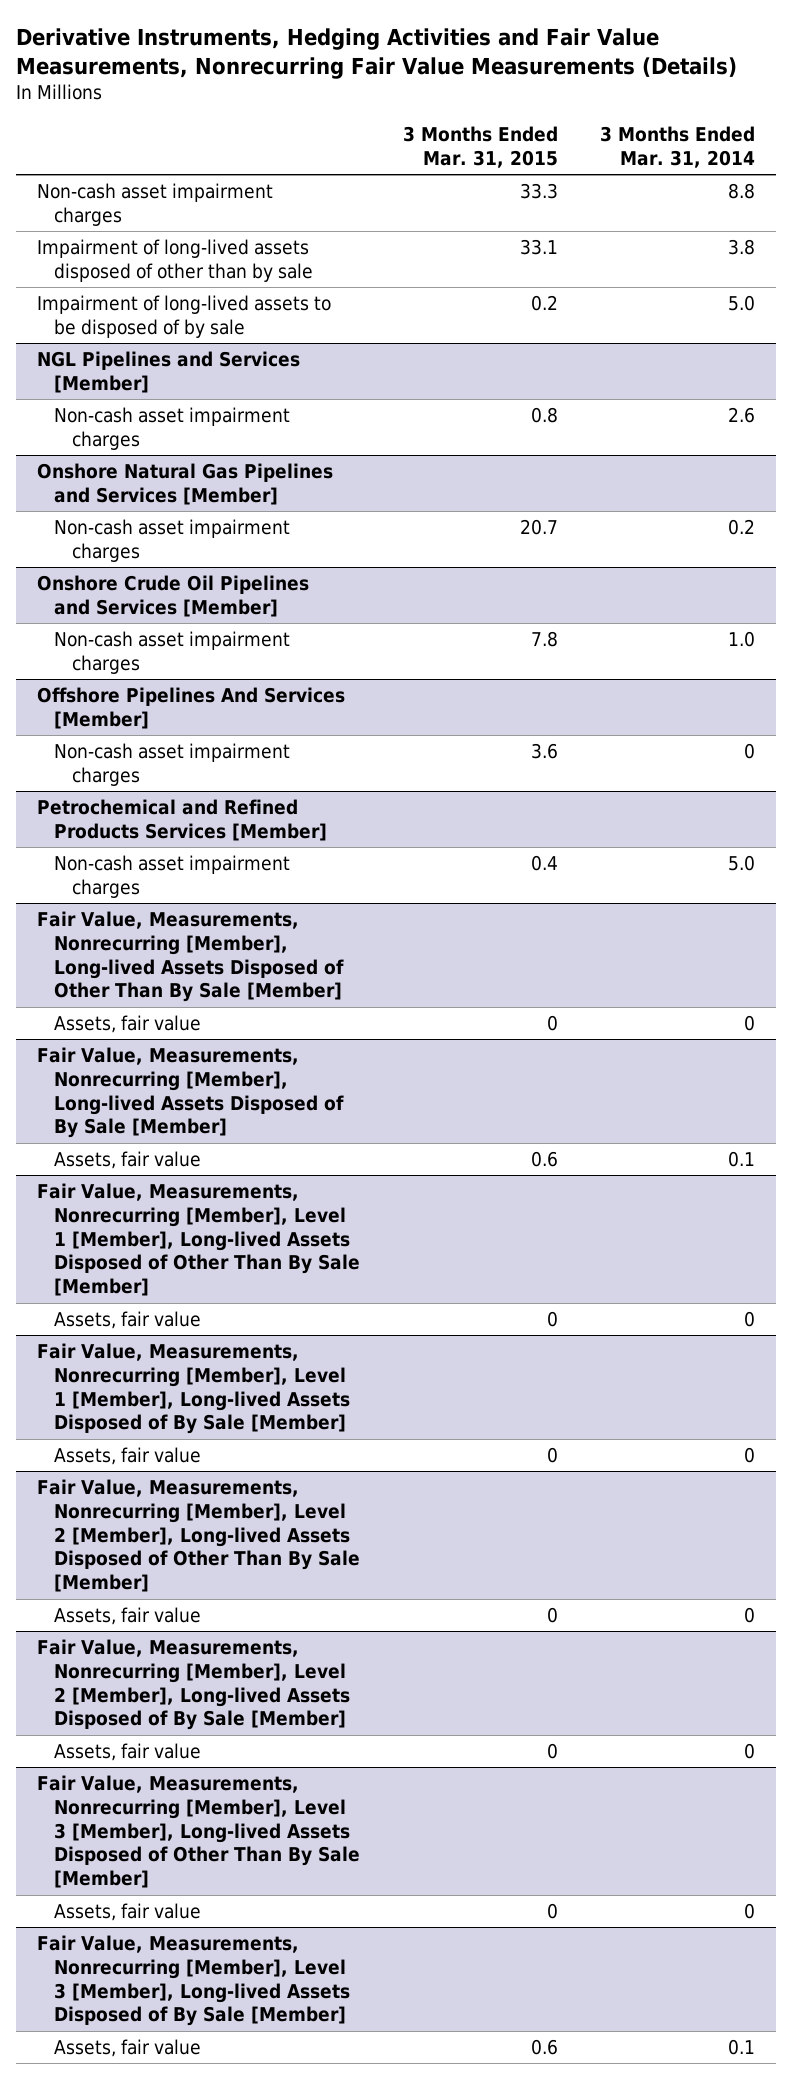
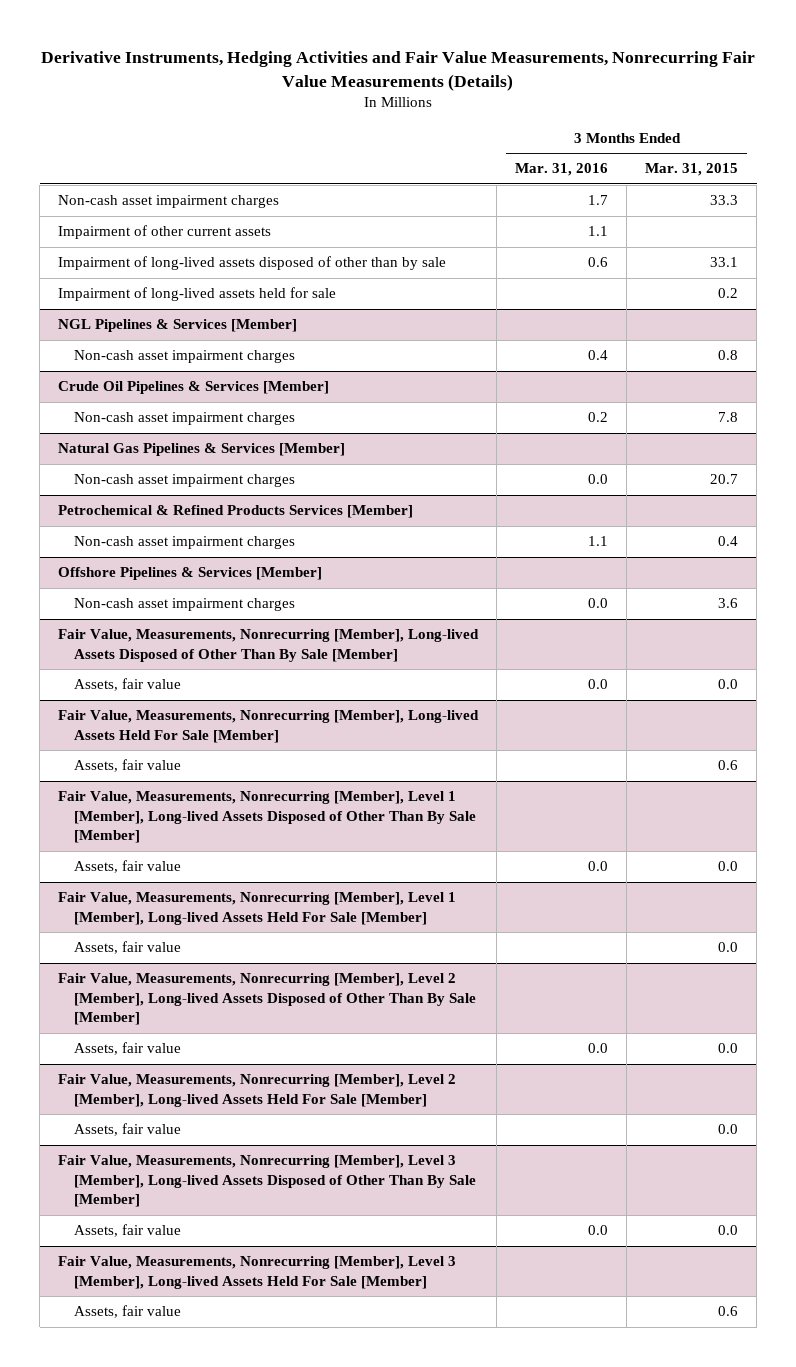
- | 3 Months Ended Mar. 31, 2015 | 3 Months Ended Mar. 31, 2014
+ | 3 Months Ended Mar. 31, 2016 | 3 Months Ended Mar. 31, 2015
+ Impairment of other current assets | 1.1 |
- Impairment of long-lived assets to be disposed of by sale | 0.2 | 5.0
- NGL Pipelines and Services [Member]
+ Impairment of long-lived assets held for sale | | 0.2
+ NGL Pipelines & Services [Member]
- Onshore Natural Gas Pipelines and Services [Member]
- Non-cash asset impairment charges | 20.7 | 0.2
- Onshore Crude Oil Pipelines and Services [Member]
+ Crude Oil Pipelines & Services [Member]
- Offshore Pipelines And Services [Member]
- Non-cash asset impairment charges | 3.6 | 0
- Petrochemical and Refined Products Services [Member]
+ Natural Gas Pipelines & Services [Member]
+ Non-cash asset impairment charges | 0.0 | 20.7
+ Petrochemical & Refined Products Services [Member]
+ Offshore Pipelines & Services [Member]
+ Non-cash asset impairment charges | 0.0 | 3.6
@ Fair Value, Measurements, Nonrecurring [Member], Long-lived Assets Disposed of Other Than By Sale [Member]
- Assets, fair value | 0 | 0
- Fair Value, Measurements, Nonrecurring [Member], Long-lived Assets Disposed of By Sale [Member]
@ Fair Value, Measurements, Nonrecurring [Member], Long-lived Assets Disposed of Other Than By Sale [Member]
+ Assets, fair value | 0.0 | 0.0
+ Fair Value, Measurements, Nonrecurring [Member], Long-lived Assets Held For Sale [Member]
@ Fair Value, Measurements, Nonrecurring [Member], Level 1 [Member], Long-lived Assets Disposed of Other Than By Sale [Member]
- Assets, fair value | 0 | 0
- Fair Value, Measurements, Nonrecurring [Member], Level 1 [Member], Long-lived Assets Disposed of By Sale [Member]
- Assets, fair value | 0 | 0
@ Fair Value, Measurements, Nonrecurring [Member], Level 1 [Member], Long-lived Assets Disposed of Other Than By Sale [Member]
+ Assets, fair value | 0.0 | 0.0
+ Fair Value, Measurements, Nonrecurring [Member], Level 1 [Member], Long-lived Assets Held For Sale [Member]
+ Assets, fair value | | 0.0
@ Fair Value, Measurements, Nonrecurring [Member], Level 2 [Member], Long-lived Assets Disposed of Other Than By Sale [Member]
- Assets, fair value | 0 | 0
- Fair Value, Measurements, Nonrecurring [Member], Level 2 [Member], Long-lived Assets Disposed of By Sale [Member]
- Assets, fair value | 0 | 0
@ Fair Value, Measurements, Nonrecurring [Member], Level 2 [Member], Long-lived Assets Disposed of Other Than By Sale [Member]
+ Assets, fair value | 0.0 | 0.0
+ Fair Value, Measurements, Nonrecurring [Member], Level 2 [Member], Long-lived Assets Held For Sale [Member]
+ Assets, fair value | | 0.0
@ Fair Value, Measurements, Nonrecurring [Member], Level 3 [Member], Long-lived Assets Disposed of Other Than By Sale [Member]
- Assets, fair value | 0 | 0
- Fair Value, Measurements, Nonrecurring [Member], Level 3 [Member], Long-lived Assets Disposed of By Sale [Member]
@ Fair Value, Measurements, Nonrecurring [Member], Level 3 [Member], Long-lived Assets Disposed of Other Than By Sale [Member]
+ Assets, fair value | 0.0 | 0.0
+ Fair Value, Measurements, Nonrecurring [Member], Level 3 [Member], Long-lived Assets Held For Sale [Member]

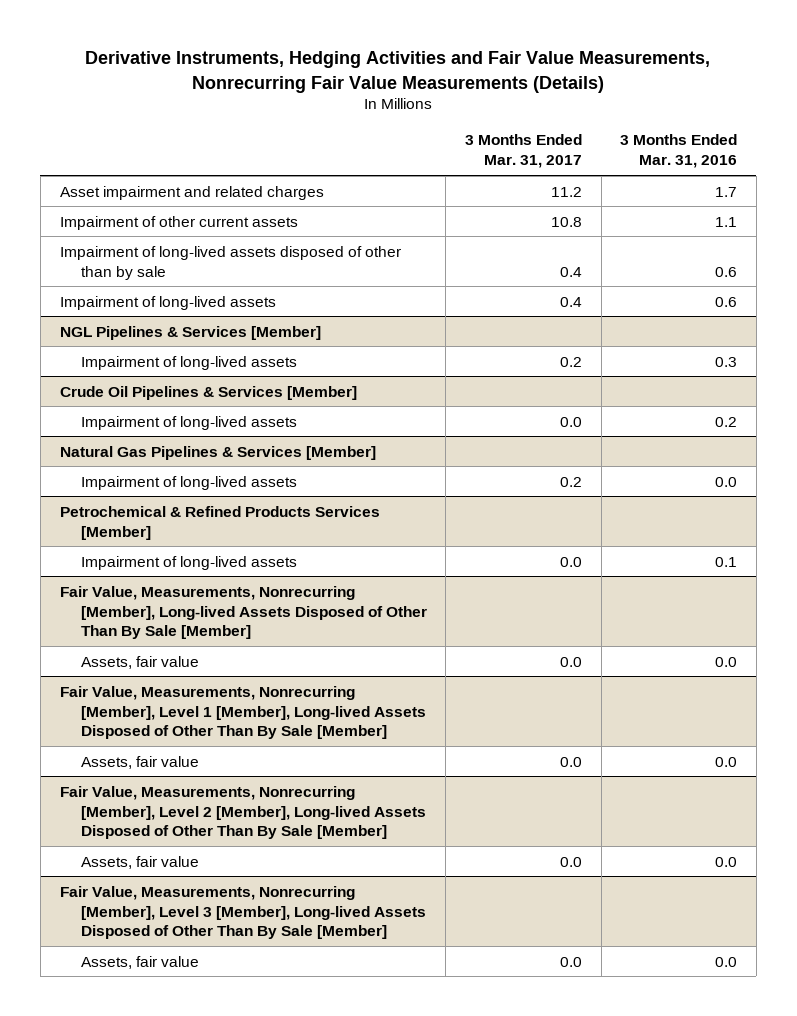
- | 3 Months Ended Mar. 31, 2016 | 3 Months Ended Mar. 31, 2015
+ | 3 Months Ended Mar. 31, 2017 | 3 Months Ended Mar. 31, 2016
- Non-cash asset impairment charges | 1.7 | 33.3
+ Asset impairment and related charges | 11.2 | 1.7
- Impairment of long-lived assets held for sale | | 0.2
+ Impairment of long-lived assets | 0.4 | 0.6
@ NGL Pipelines & Services [Member]
- Non-cash asset impairment charges | 0.4 | 0.8
+ Impairment of long-lived assets | 0.2 | 0.3
@ Crude Oil Pipelines & Services [Member]
- Non-cash asset impairment charges | 0.2 | 7.8
+ Impairment of long-lived assets | 0.0 | 0.2
@ Natural Gas Pipelines & Services [Member]
- Non-cash asset impairment charges | 0.0 | 20.7
+ Impairment of long-lived assets | 0.2 | 0.0
@ Petrochemical & Refined Products Services [Member]
- Non-cash asset impairment charges | 1.1 | 0.4
- Offshore Pipelines & Services [Member]
- Non-cash asset impairment charges | 0.0 | 3.6
@ Petrochemical & Refined Products Services [Member]
+ Impairment of long-lived assets | 0.0 | 0.1
- Fair Value, Measurements, Nonrecurring [Member], Long-lived Assets Held For Sale [Member]
- Assets, fair value | | 0.6
- Fair Value, Measurements, Nonrecurring [Member], Level 1 [Member], Long-lived Assets Held For Sale [Member]
- Assets, fair value | | 0.0
- Fair Value, Measurements, Nonrecurring [Member], Level 2 [Member], Long-lived Assets Held For Sale [Member]
- Assets, fair value | | 0.0
- Fair Value, Measurements, Nonrecurring [Member], Level 3 [Member], Long-lived Assets Held For Sale [Member]
- Assets, fair value | | 0.6

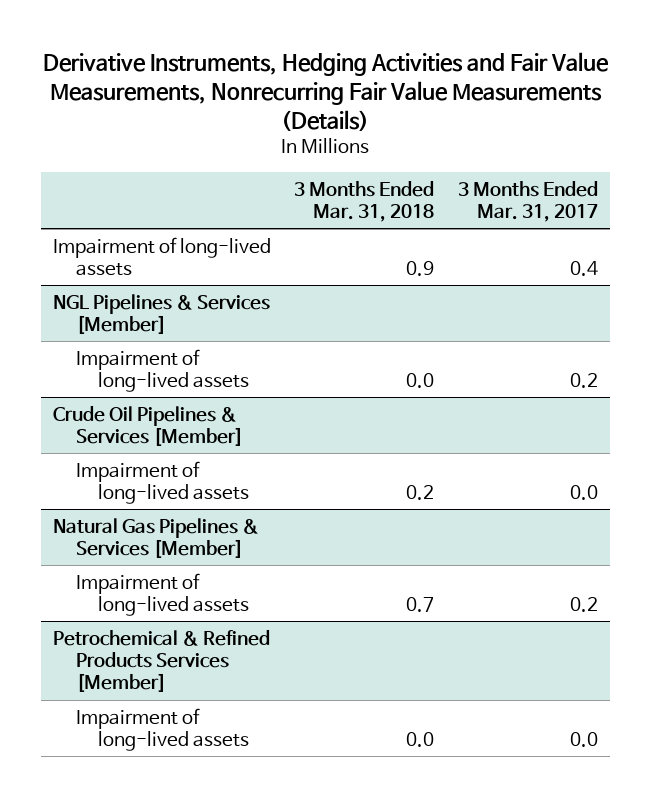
- | 3 Months Ended Mar. 31, 2017 | 3 Months Ended Mar. 31, 2016
+ | 3 Months Ended Mar. 31, 2018 | 3 Months Ended Mar. 31, 2017
- Asset impairment and related charges | 11.2 | 1.7
- Impairment of other current assets | 10.8 | 1.1
- Impairment of long-lived assets disposed of other than by sale | 0.4 | 0.6
- Fair Value, Measurements, Nonrecurring [Member], Long-lived Assets Disposed of Other Than By Sale [Member]
- Assets, fair value | 0.0 | 0.0
- Fair Value, Measurements, Nonrecurring [Member], Level 1 [Member], Long-lived Assets Disposed of Other Than By Sale [Member]
- Assets, fair value | 0.0 | 0.0
- Fair Value, Measurements, Nonrecurring [Member], Level 2 [Member], Long-lived Assets Disposed of Other Than By Sale [Member]
- Assets, fair value | 0.0 | 0.0
- Fair Value, Measurements, Nonrecurring [Member], Level 3 [Member], Long-lived Assets Disposed of Other Than By Sale [Member]
- Assets, fair value | 0.0 | 0.0

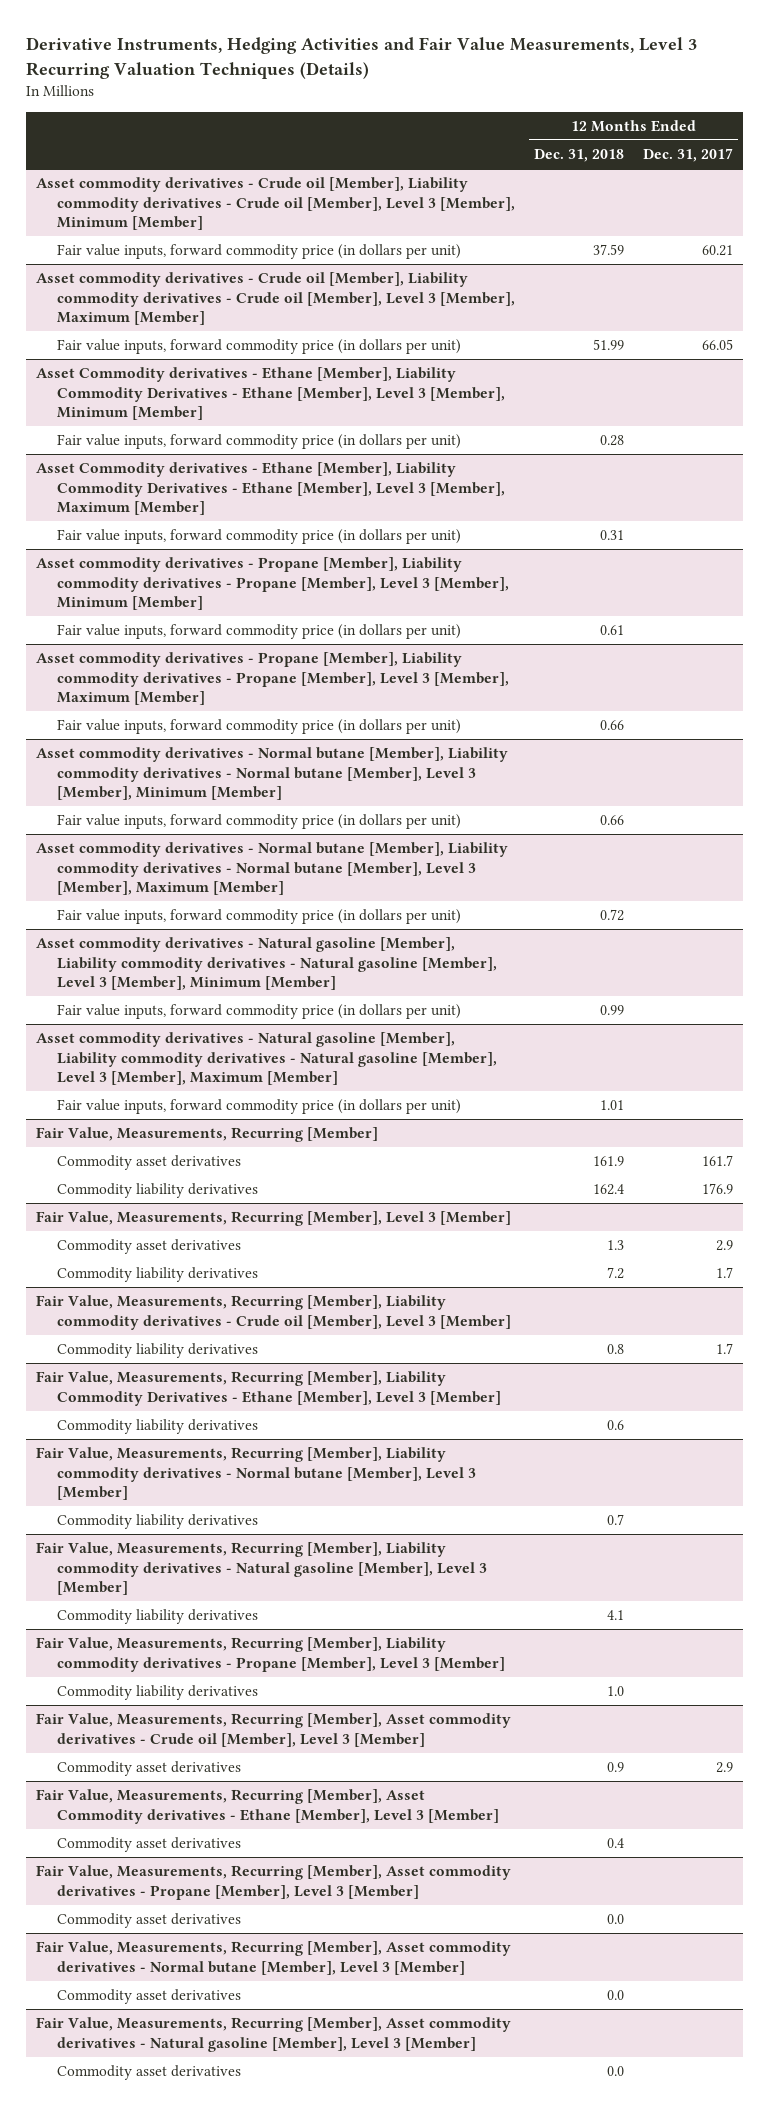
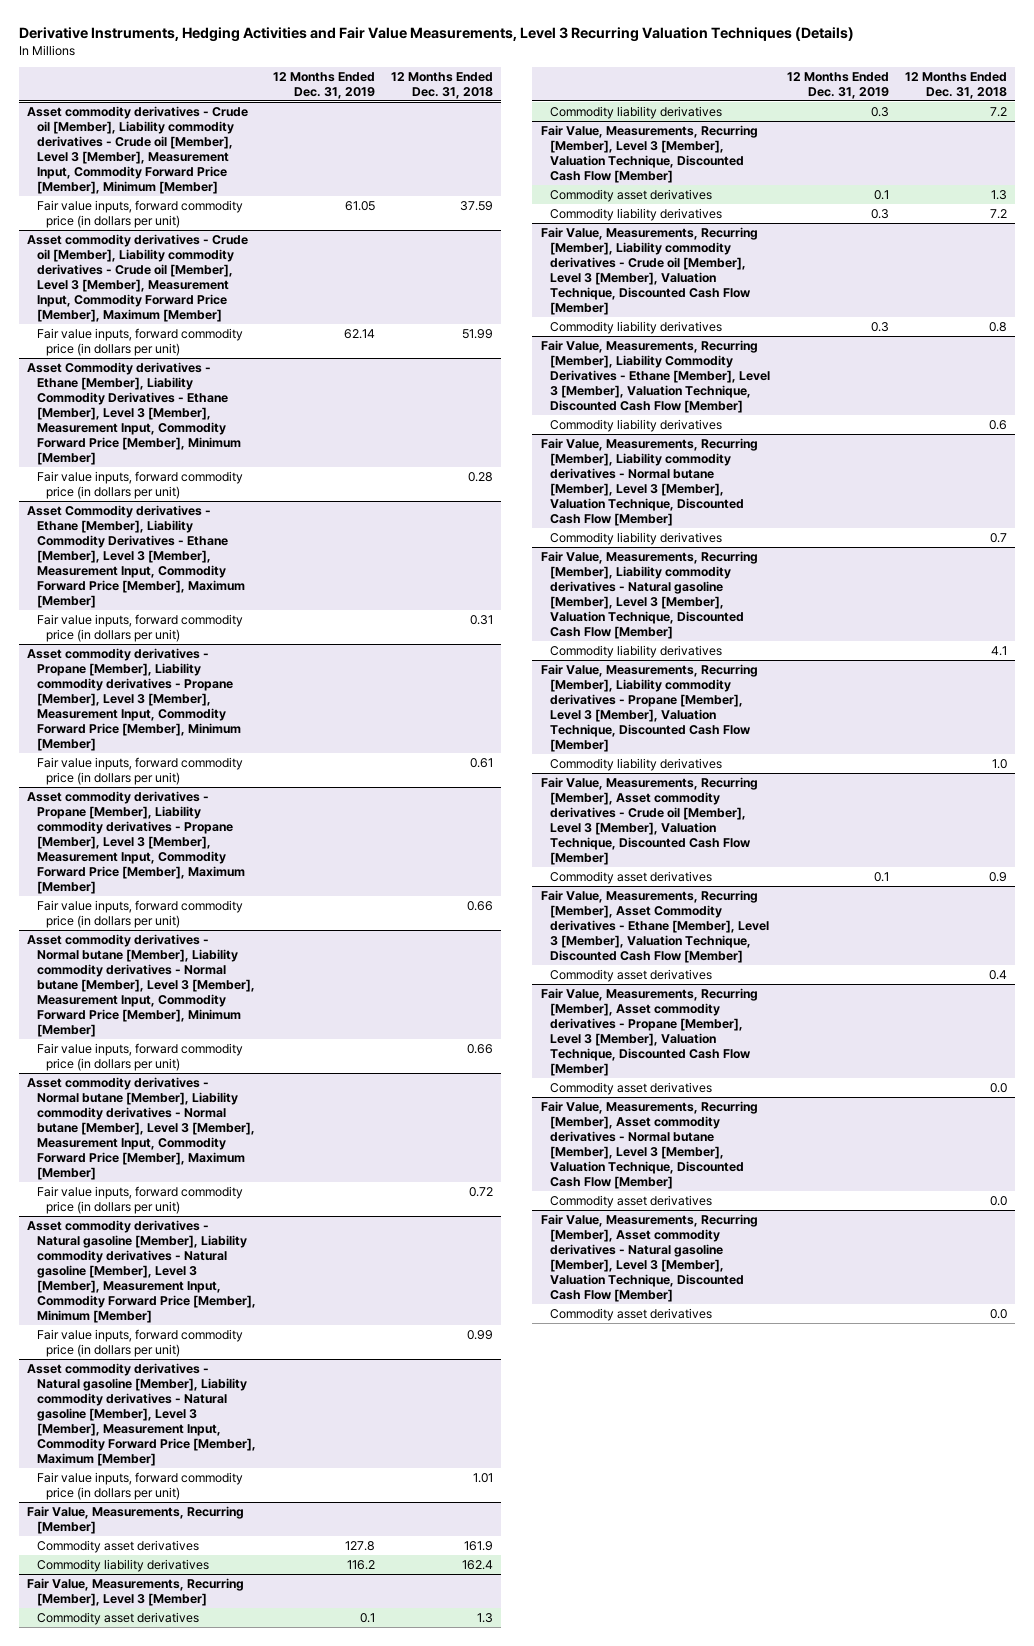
- | 12 Months Ended Dec. 31, 2018 | 12 Months Ended Dec. 31, 2017
+ | 12 Months Ended Dec. 31, 2019 | 12 Months Ended Dec. 31, 2018
- Asset commodity derivatives - Crude oil [Member], Liability commodity derivatives - Crude oil [Member], Level 3 [Member], Minimum [Member]
+ Asset commodity derivatives - Crude oil [Member], Liability commodity derivatives - Crude oil [Member], Level 3 [Member], Measurement Input, Commodity Forward Price [Member], Minimum [Member]
- Asset commodity derivatives - Crude oil [Member], Liability commodity derivatives - Crude oil [Member], Level 3 [Member], Maximum [Member]
+ Asset commodity derivatives - Crude oil [Member], Liability commodity derivatives - Crude oil [Member], Level 3 [Member], Measurement Input, Commodity Forward Price [Member], Maximum [Member]
- Asset Commodity derivatives - Ethane [Member], Liability Commodity Derivatives - Ethane [Member], Level 3 [Member], Minimum [Member]
+ Asset Commodity derivatives - Ethane [Member], Liability Commodity Derivatives - Ethane [Member], Level 3 [Member], Measurement Input, Commodity Forward Price [Member], Minimum [Member]
- Asset Commodity derivatives - Ethane [Member], Liability Commodity Derivatives - Ethane [Member], Level 3 [Member], Maximum [Member]
+ Asset Commodity derivatives - Ethane [Member], Liability Commodity Derivatives - Ethane [Member], Level 3 [Member], Measurement Input, Commodity Forward Price [Member], Maximum [Member]
- Asset commodity derivatives - Propane [Member], Liability commodity derivatives - Propane [Member], Level 3 [Member], Minimum [Member]
+ Asset commodity derivatives - Propane [Member], Liability commodity derivatives - Propane [Member], Level 3 [Member], Measurement Input, Commodity Forward Price [Member], Minimum [Member]
- Asset commodity derivatives - Propane [Member], Liability commodity derivatives - Propane [Member], Level 3 [Member], Maximum [Member]
+ Asset commodity derivatives - Propane [Member], Liability commodity derivatives - Propane [Member], Level 3 [Member], Measurement Input, Commodity Forward Price [Member], Maximum [Member]
- Asset commodity derivatives - Normal butane [Member], Liability commodity derivatives - Normal butane [Member], Level 3 [Member], Minimum [Member]
+ Asset commodity derivatives - Normal butane [Member], Liability commodity derivatives - Normal butane [Member], Level 3 [Member], Measurement Input, Commodity Forward Price [Member], Minimum [Member]
- Asset commodity derivatives - Normal butane [Member], Liability commodity derivatives - Normal butane [Member], Level 3 [Member], Maximum [Member]
+ Asset commodity derivatives - Normal butane [Member], Liability commodity derivatives - Normal butane [Member], Level 3 [Member], Measurement Input, Commodity Forward Price [Member], Maximum [Member]
- Asset commodity derivatives - Natural gasoline [Member], Liability commodity derivatives - Natural gasoline [Member], Level 3 [Member], Minimum [Member]
+ Asset commodity derivatives - Natural gasoline [Member], Liability commodity derivatives - Natural gasoline [Member], Level 3 [Member], Measurement Input, Commodity Forward Price [Member], Minimum [Member]
- Asset commodity derivatives - Natural gasoline [Member], Liability commodity derivatives - Natural gasoline [Member], Level 3 [Member], Maximum [Member]
+ Asset commodity derivatives - Natural gasoline [Member], Liability commodity derivatives - Natural gasoline [Member], Level 3 [Member], Measurement Input, Commodity Forward Price [Member], Maximum [Member]
- Fair Value, Measurements, Recurring [Member], Liability commodity derivatives - Crude oil [Member], Level 3 [Member]
+ Fair Value, Measurements, Recurring [Member], Level 3 [Member], Valuation Technique, Discounted Cash Flow [Member]
+ Commodity asset derivatives | 0.1 | 1.3
+ Commodity liability derivatives | 0.3 | 7.2
+ Fair Value, Measurements, Recurring [Member], Liability commodity derivatives - Crude oil [Member], Level 3 [Member], Valuation Technique, Discounted Cash Flow [Member]
- Fair Value, Measurements, Recurring [Member], Liability Commodity Derivatives - Ethane [Member], Level 3 [Member]
+ Fair Value, Measurements, Recurring [Member], Liability Commodity Derivatives - Ethane [Member], Level 3 [Member], Valuation Technique, Discounted Cash Flow [Member]
- Fair Value, Measurements, Recurring [Member], Liability commodity derivatives - Normal butane [Member], Level 3 [Member]
+ Fair Value, Measurements, Recurring [Member], Liability commodity derivatives - Normal butane [Member], Level 3 [Member], Valuation Technique, Discounted Cash Flow [Member]
- Fair Value, Measurements, Recurring [Member], Liability commodity derivatives - Natural gasoline [Member], Level 3 [Member]
+ Fair Value, Measurements, Recurring [Member], Liability commodity derivatives - Natural gasoline [Member], Level 3 [Member], Valuation Technique, Discounted Cash Flow [Member]
- Fair Value, Measurements, Recurring [Member], Liability commodity derivatives - Propane [Member], Level 3 [Member]
+ Fair Value, Measurements, Recurring [Member], Liability commodity derivatives - Propane [Member], Level 3 [Member], Valuation Technique, Discounted Cash Flow [Member]
- Fair Value, Measurements, Recurring [Member], Asset commodity derivatives - Crude oil [Member], Level 3 [Member]
+ Fair Value, Measurements, Recurring [Member], Asset commodity derivatives - Crude oil [Member], Level 3 [Member], Valuation Technique, Discounted Cash Flow [Member]
- Fair Value, Measurements, Recurring [Member], Asset Commodity derivatives - Ethane [Member], Level 3 [Member]
+ Fair Value, Measurements, Recurring [Member], Asset Commodity derivatives - Ethane [Member], Level 3 [Member], Valuation Technique, Discounted Cash Flow [Member]
- Fair Value, Measurements, Recurring [Member], Asset commodity derivatives - Propane [Member], Level 3 [Member]
+ Fair Value, Measurements, Recurring [Member], Asset commodity derivatives - Propane [Member], Level 3 [Member], Valuation Technique, Discounted Cash Flow [Member]
- Fair Value, Measurements, Recurring [Member], Asset commodity derivatives - Normal butane [Member], Level 3 [Member]
+ Fair Value, Measurements, Recurring [Member], Asset commodity derivatives - Normal butane [Member], Level 3 [Member], Valuation Technique, Discounted Cash Flow [Member]
- Fair Value, Measurements, Recurring [Member], Asset commodity derivatives - Natural gasoline [Member], Level 3 [Member]
+ Fair Value, Measurements, Recurring [Member], Asset commodity derivatives - Natural gasoline [Member], Level 3 [Member], Valuation Technique, Discounted Cash Flow [Member]

